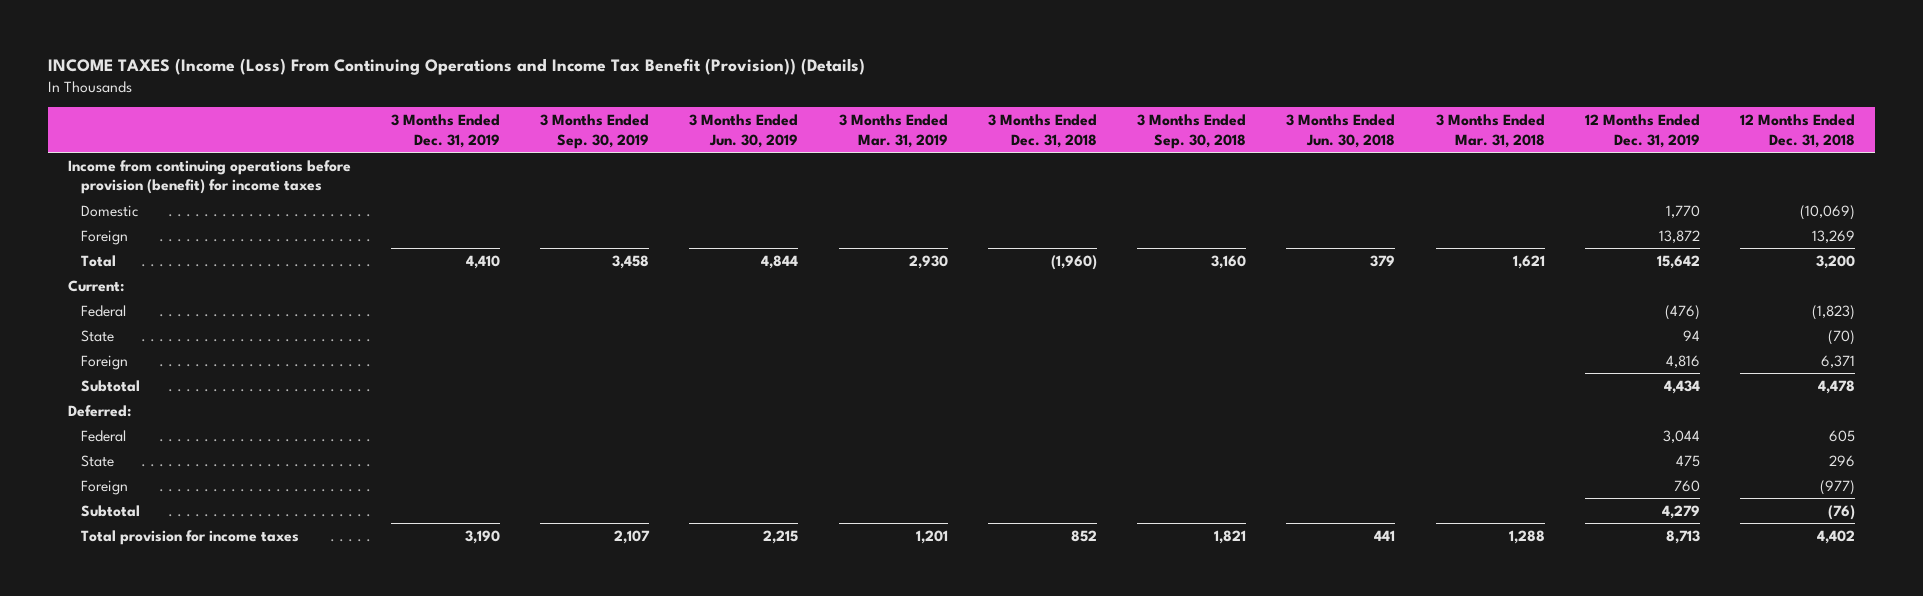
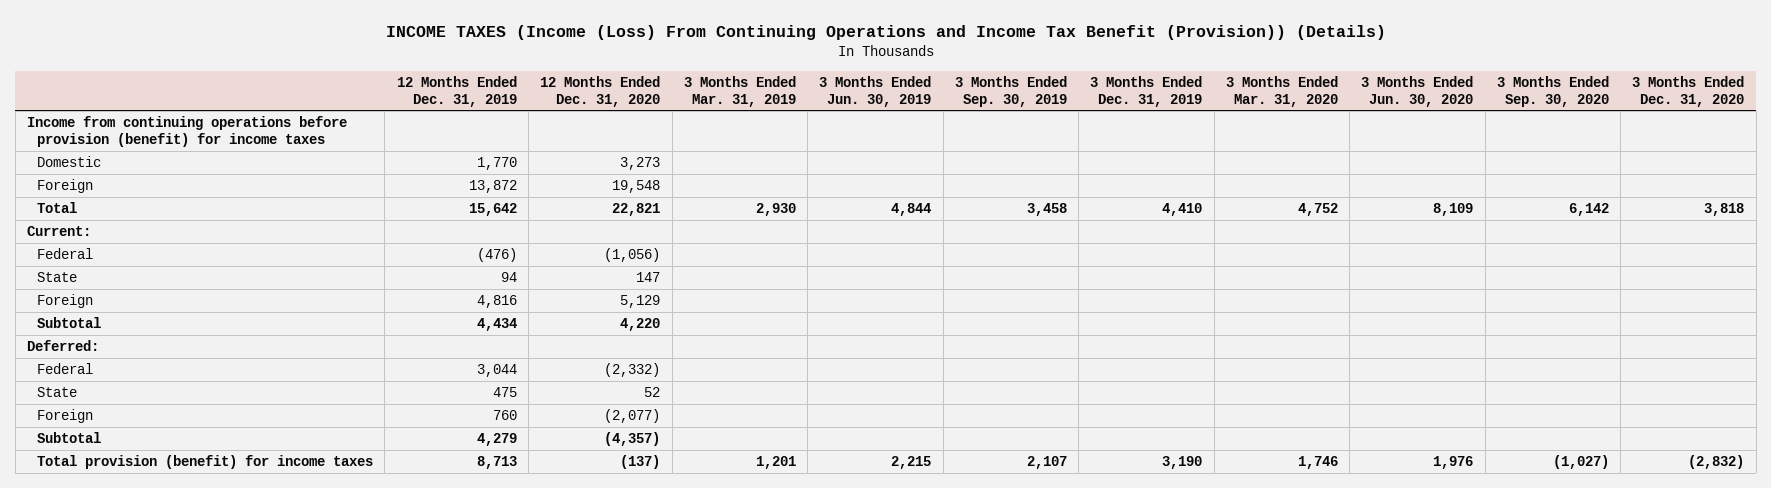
- | 3 Months Ended Dec. 31, 2019 | 3 Months Ended Sep. 30, 2019 | 3 Months Ended Jun. 30, 2019 | 3 Months Ended Mar. 31, 2019 | 3 Months Ended Dec. 31, 2018 | 3 Months Ended Sep. 30, 2018 | 3 Months Ended Jun. 30, 2018 | 3 Months Ended Mar. 31, 2018 | 12 Months Ended Dec. 31, 2019 | 12 Months Ended Dec. 31, 2018
+ | 12 Months Ended Dec. 31, 2019 | 12 Months Ended Dec. 31, 2020 | 3 Months Ended Mar. 31, 2019 | 3 Months Ended Jun. 30, 2019 | 3 Months Ended Sep. 30, 2019 | 3 Months Ended Dec. 31, 2019 | 3 Months Ended Mar. 31, 2020 | 3 Months Ended Jun. 30, 2020 | 3 Months Ended Sep. 30, 2020 | 3 Months Ended Dec. 31, 2020
- Total provision for income taxes | 3,190 | 2,107 | 2,215 | 1,201 | 852 | 1,821 | 441 | 1,288 | 8,713 | 4,402
+ Total provision (benefit) for income taxes | 8,713 | (137) | 1,201 | 2,215 | 2,107 | 3,190 | 1,746 | 1,976 | (1,027) | (2,832)

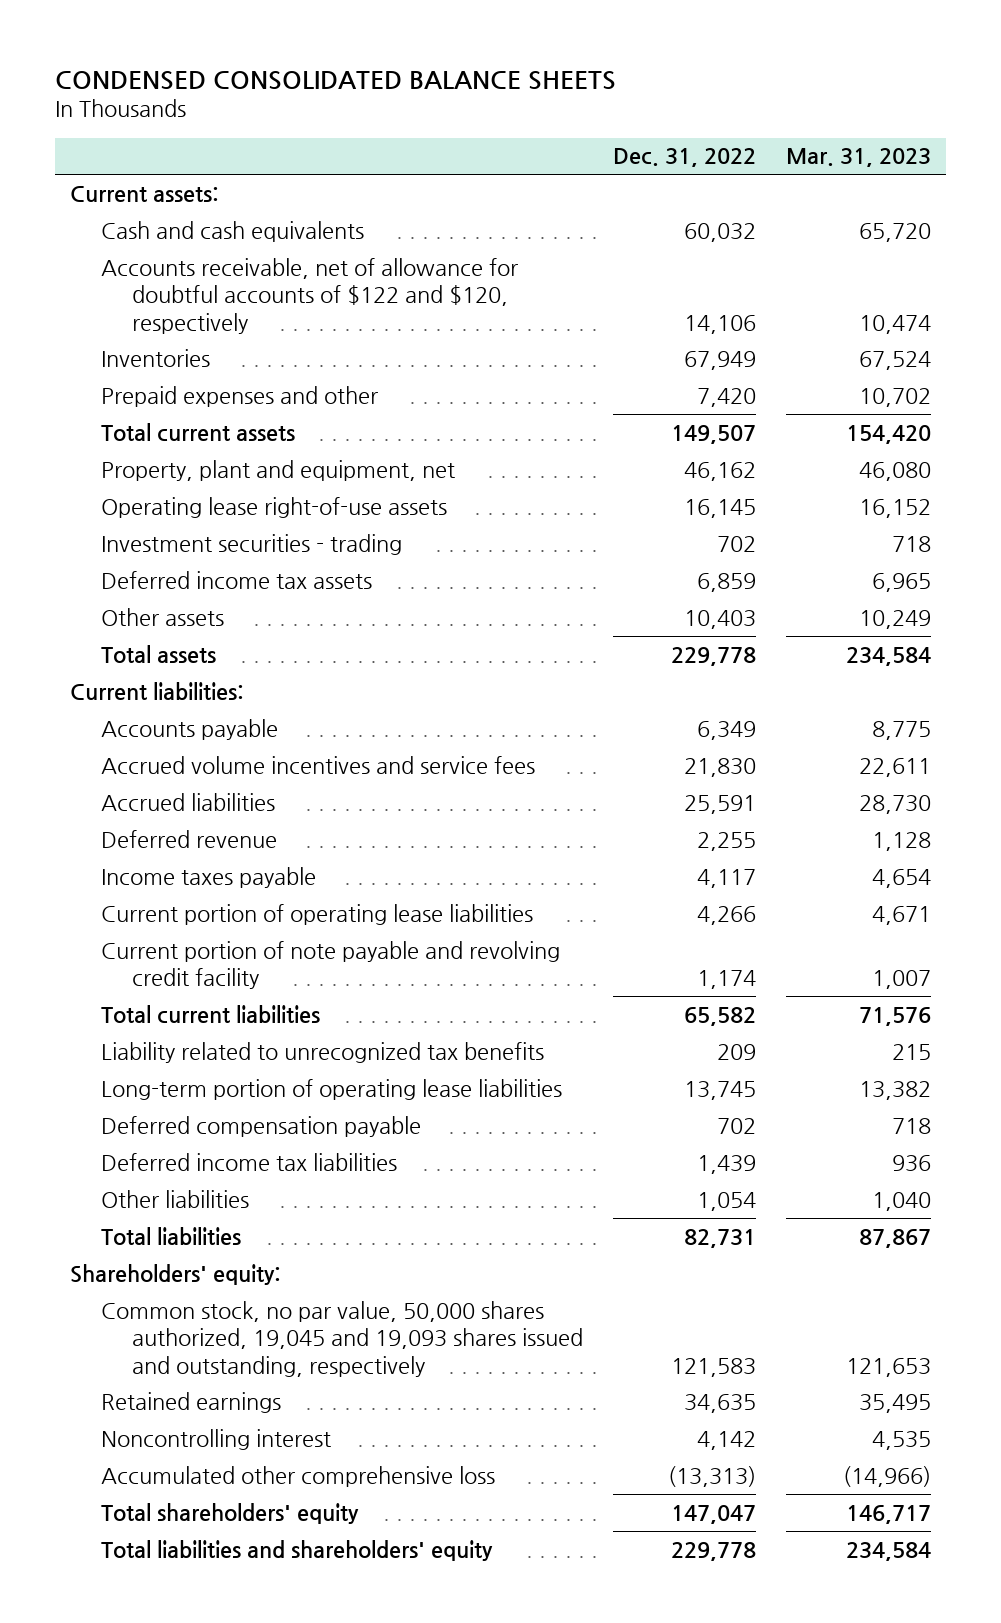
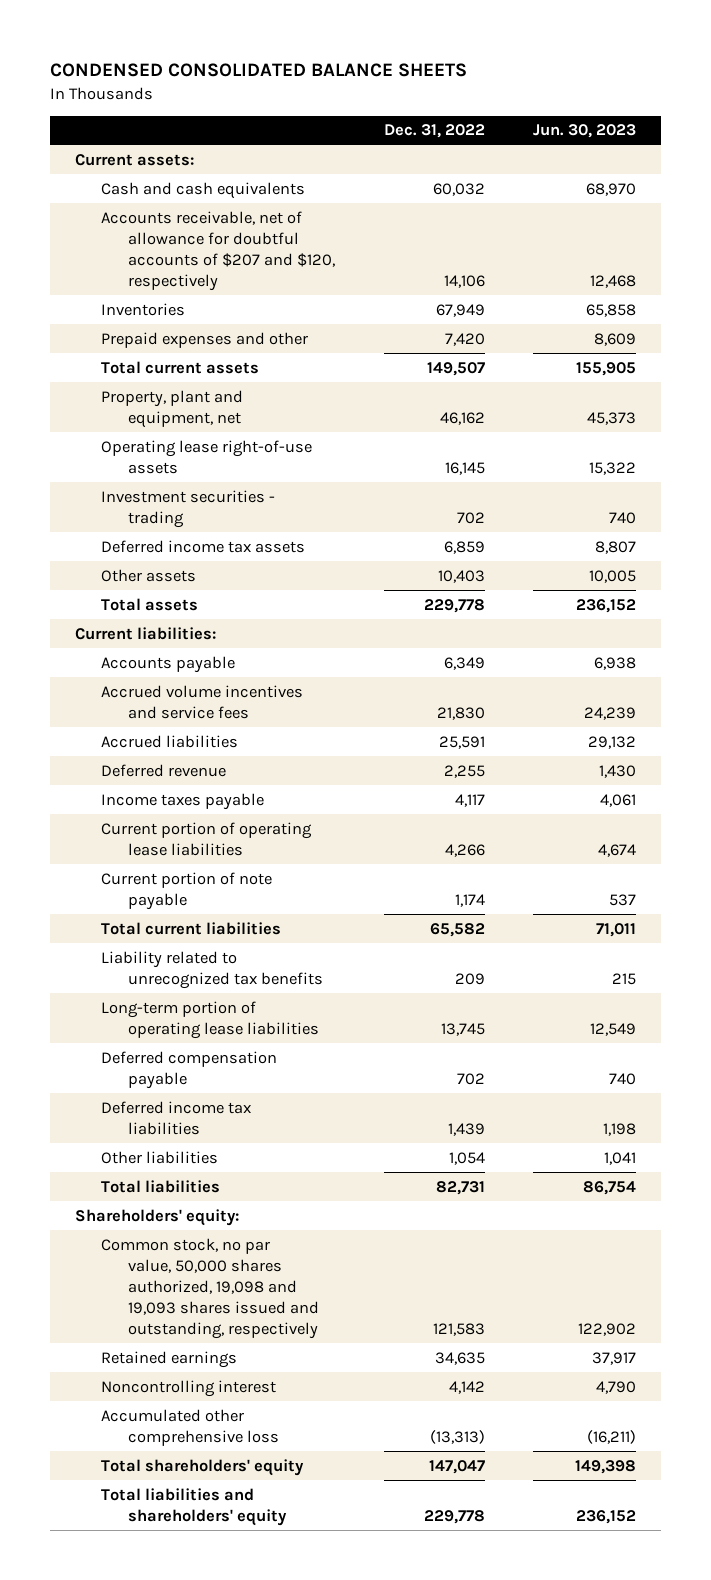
- | Dec. 31, 2022 | Mar. 31, 2023
+ | Dec. 31, 2022 | Jun. 30, 2023
- Accounts receivable, net of allowance for doubtful accounts of $122 and $120, respectively | 14,106 | 10,474
+ Accounts receivable, net of allowance for doubtful accounts of $207 and $120, respectively | 14,106 | 12,468
- Current portion of note payable and revolving credit facility | 1,174 | 1,007
+ Current portion of note payable | 1,174 | 537
- Common stock, no par value, 50,000 shares authorized, 19,045 and 19,093 shares issued and outstanding, respectively | 121,583 | 121,653
+ Common stock, no par value, 50,000 shares authorized, 19,098 and 19,093 shares issued and outstanding, respectively | 121,583 | 122,902

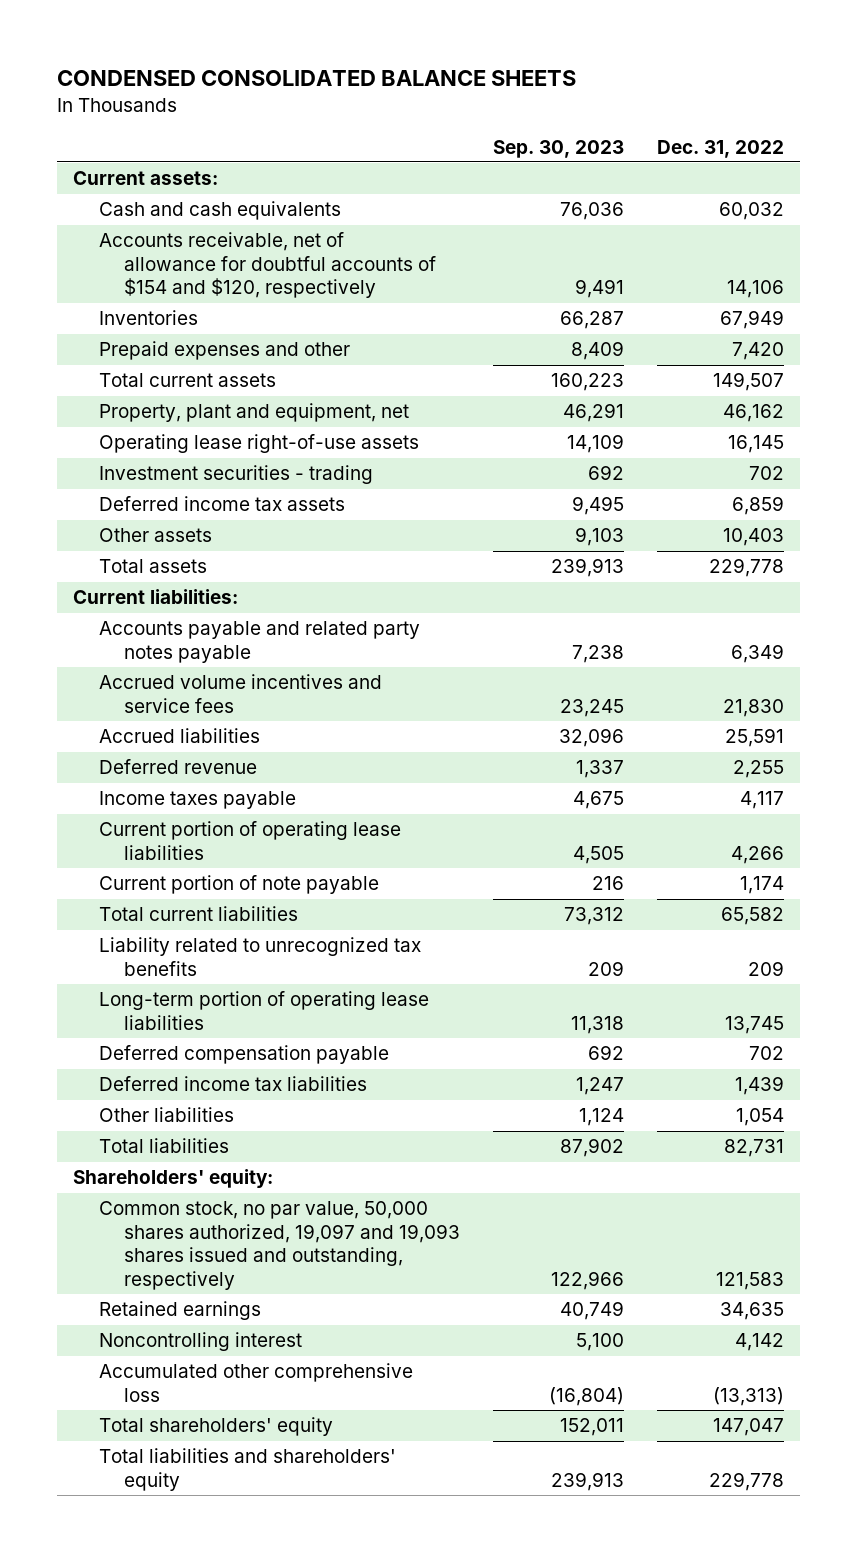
- | Dec. 31, 2022 | Jun. 30, 2023
+ | Sep. 30, 2023 | Dec. 31, 2022
- Accounts receivable, net of allowance for doubtful accounts of $207 and $120, respectively | 14,106 | 12,468
+ Accounts receivable, net of allowance for doubtful accounts of $154 and $120, respectively | 9,491 | 14,106
- Accounts payable | 6,349 | 6,938
+ Accounts payable and related party notes payable | 7,238 | 6,349
- Common stock, no par value, 50,000 shares authorized, 19,098 and 19,093 shares issued and outstanding, respectively | 121,583 | 122,902
+ Common stock, no par value, 50,000 shares authorized, 19,097 and 19,093 shares issued and outstanding, respectively | 122,966 | 121,583

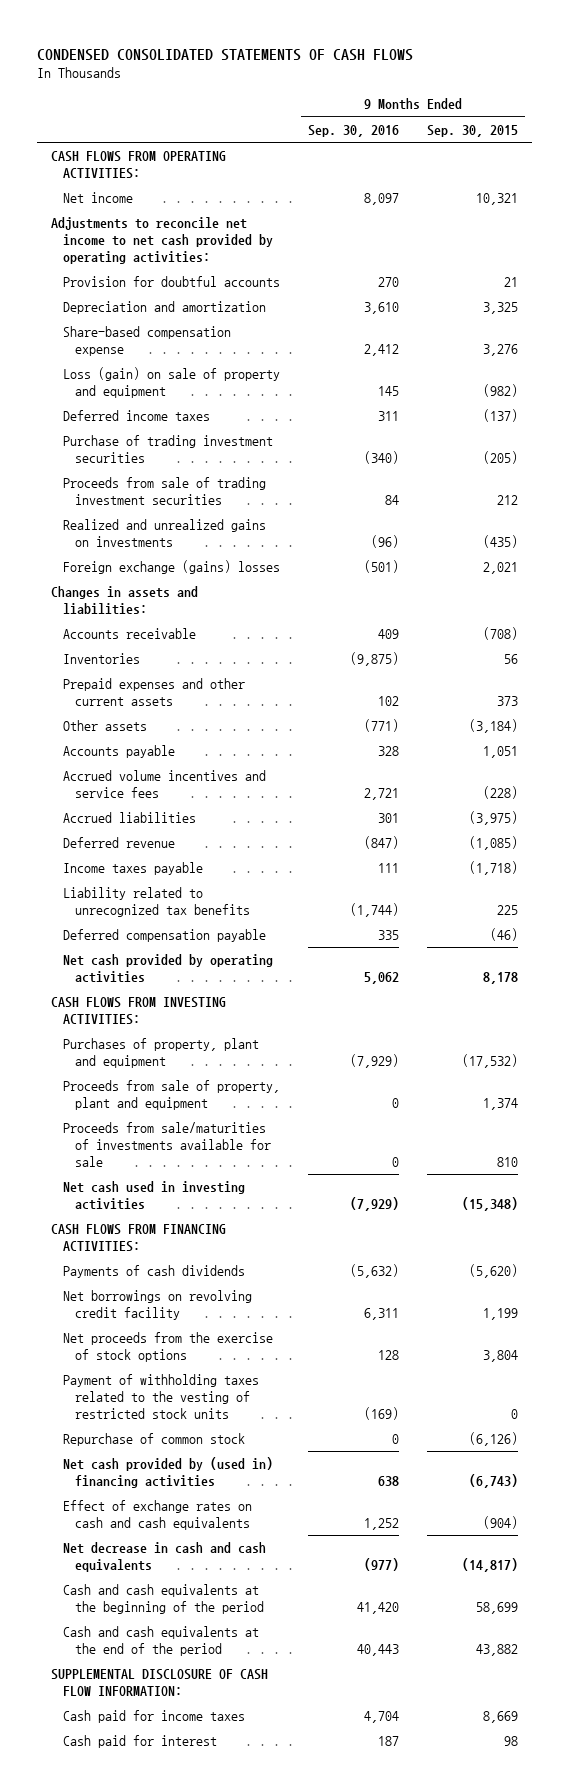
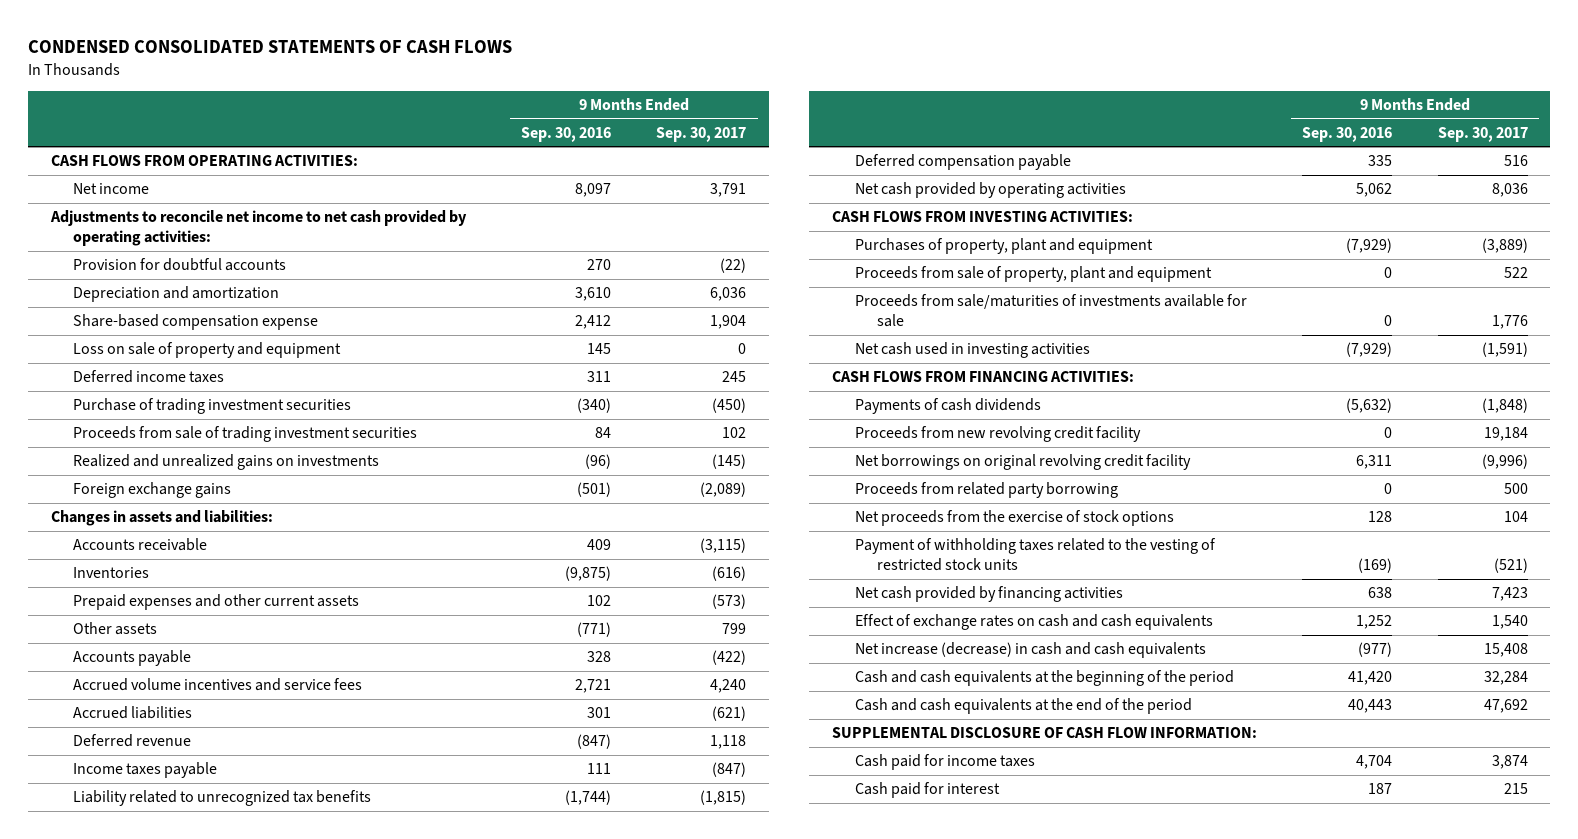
- | 9 Months Ended Sep. 30, 2016 | 9 Months Ended Sep. 30, 2015
+ | 9 Months Ended Sep. 30, 2016 | 9 Months Ended Sep. 30, 2017
- Loss (gain) on sale of property and equipment | 145 | (982)
+ Loss on sale of property and equipment | 145 | 0
- Foreign exchange (gains) losses | (501) | 2,021
+ Foreign exchange gains | (501) | (2,089)
- Net borrowings on revolving credit facility | 6,311 | 1,199
+ Proceeds from new revolving credit facility | 0 | 19,184
+ Net borrowings on original revolving credit facility | 6,311 | (9,996)
+ Proceeds from related party borrowing | 0 | 500
- Repurchase of common stock | 0 | (6,126)
- Net cash provided by (used in) financing activities | 638 | (6,743)
+ Net cash provided by financing activities | 638 | 7,423
- Net decrease in cash and cash equivalents | (977) | (14,817)
+ Net increase (decrease) in cash and cash equivalents | (977) | 15,408

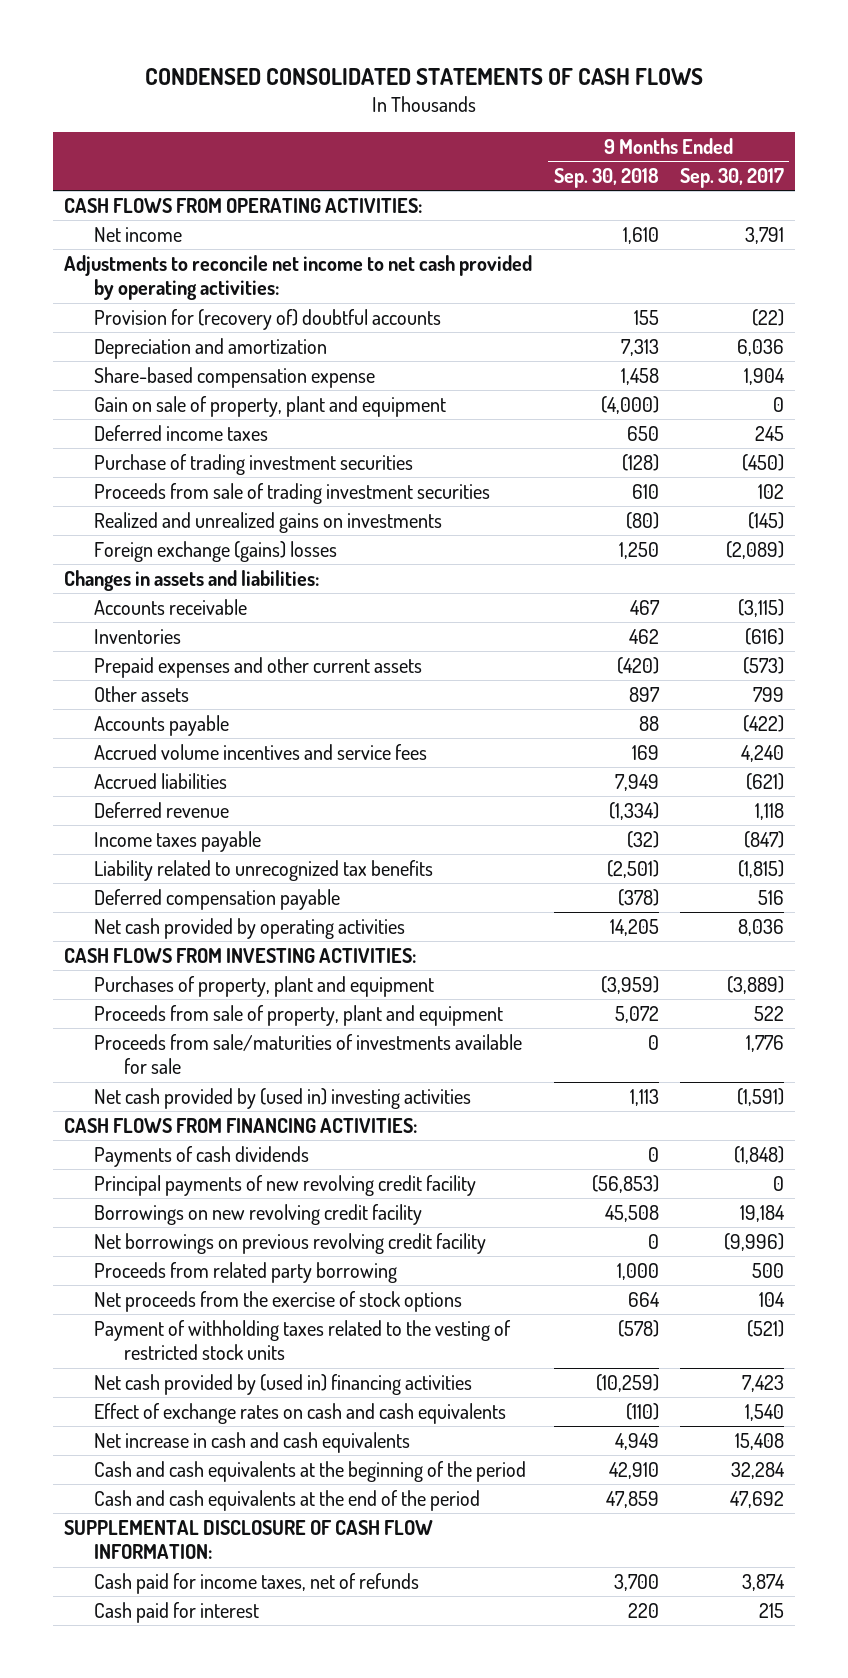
- | 9 Months Ended Sep. 30, 2016 | 9 Months Ended Sep. 30, 2017
+ | 9 Months Ended Sep. 30, 2018 | 9 Months Ended Sep. 30, 2017
- Provision for doubtful accounts | 270 | (22)
+ Provision for (recovery of) doubtful accounts | 155 | (22)
- Loss on sale of property and equipment | 145 | 0
+ Gain on sale of property, plant and equipment | (4,000) | 0
- Foreign exchange gains | (501) | (2,089)
+ Foreign exchange (gains) losses | 1,250 | (2,089)
- Net cash used in investing activities | (7,929) | (1,591)
+ Net cash provided by (used in) investing activities | 1,113 | (1,591)
- Proceeds from new revolving credit facility | 0 | 19,184
- Net borrowings on original revolving credit facility | 6,311 | (9,996)
+ Principal payments of new revolving credit facility | (56,853) | 0
+ Borrowings on new revolving credit facility | 45,508 | 19,184
+ Net borrowings on previous revolving credit facility | 0 | (9,996)
- Net cash provided by financing activities | 638 | 7,423
+ Net cash provided by (used in) financing activities | (10,259) | 7,423
- Net increase (decrease) in cash and cash equivalents | (977) | 15,408
+ Net increase in cash and cash equivalents | 4,949 | 15,408
- Cash paid for income taxes | 4,704 | 3,874
+ Cash paid for income taxes, net of refunds | 3,700 | 3,874

